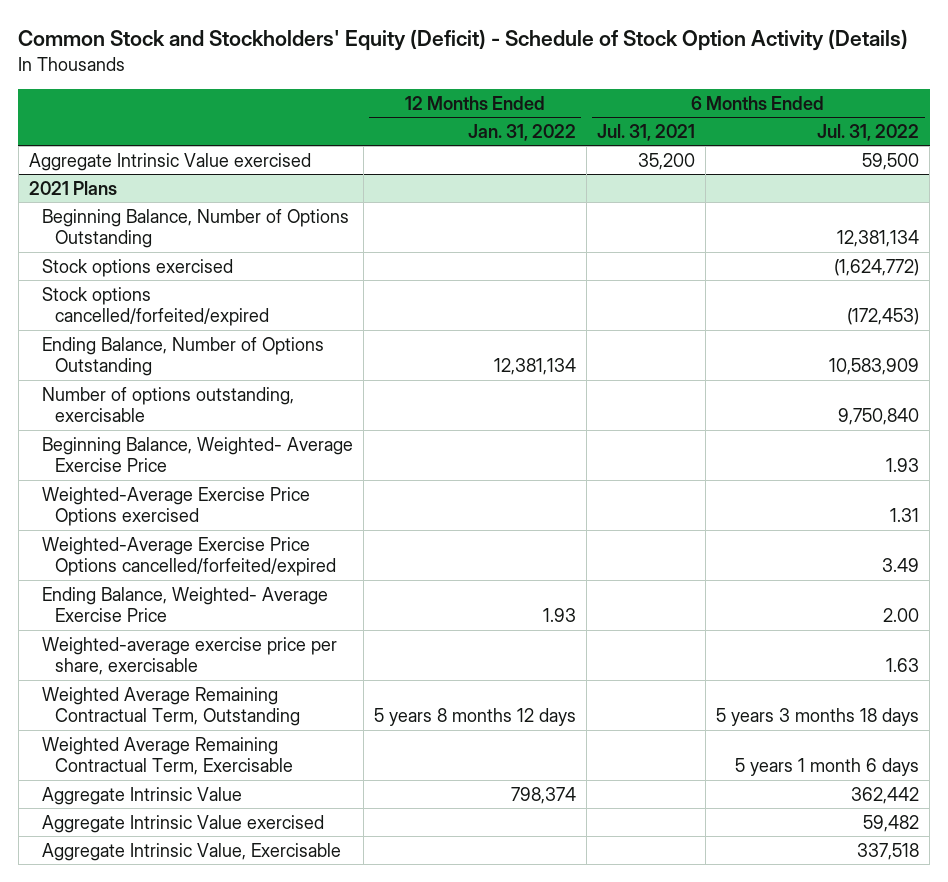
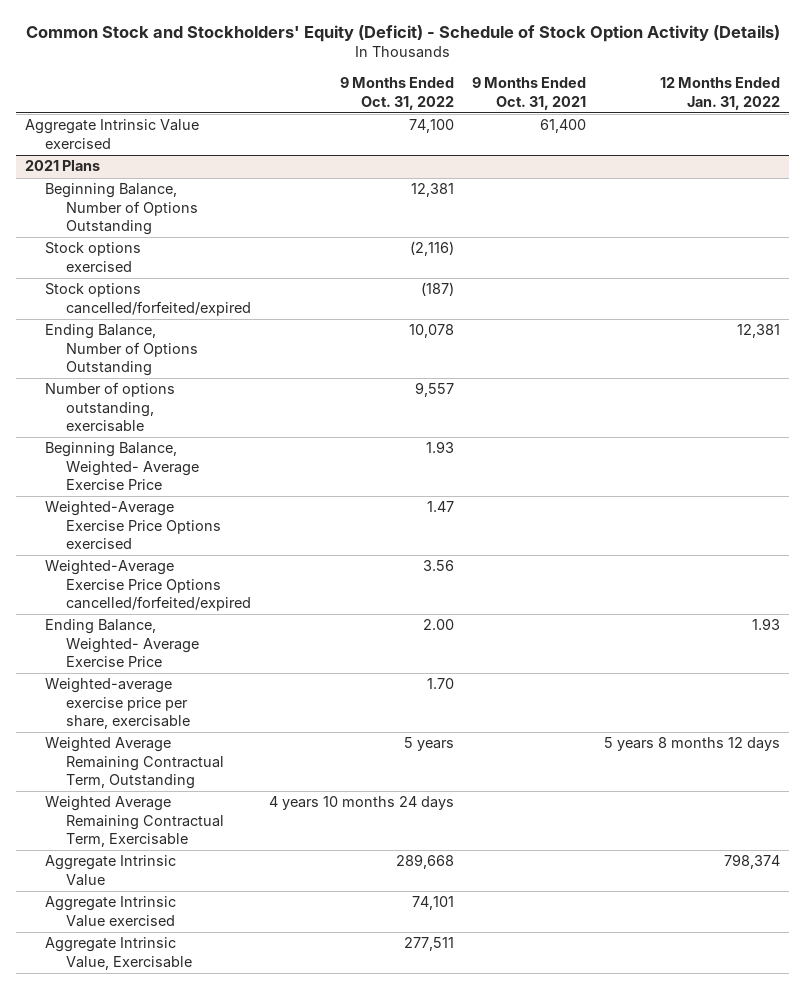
- | 12 Months Ended Jan. 31, 2022 | 6 Months Ended Jul. 31, 2021 | 6 Months Ended Jul. 31, 2022
+ | 9 Months Ended Oct. 31, 2022 | 9 Months Ended Oct. 31, 2021 | 12 Months Ended Jan. 31, 2022
@ 2021 Plans
- Ending Balance, Number of Options Outstanding | 12,381,134 | | 10,583,909
+ Ending Balance, Number of Options Outstanding | 10,078 | | 12,381

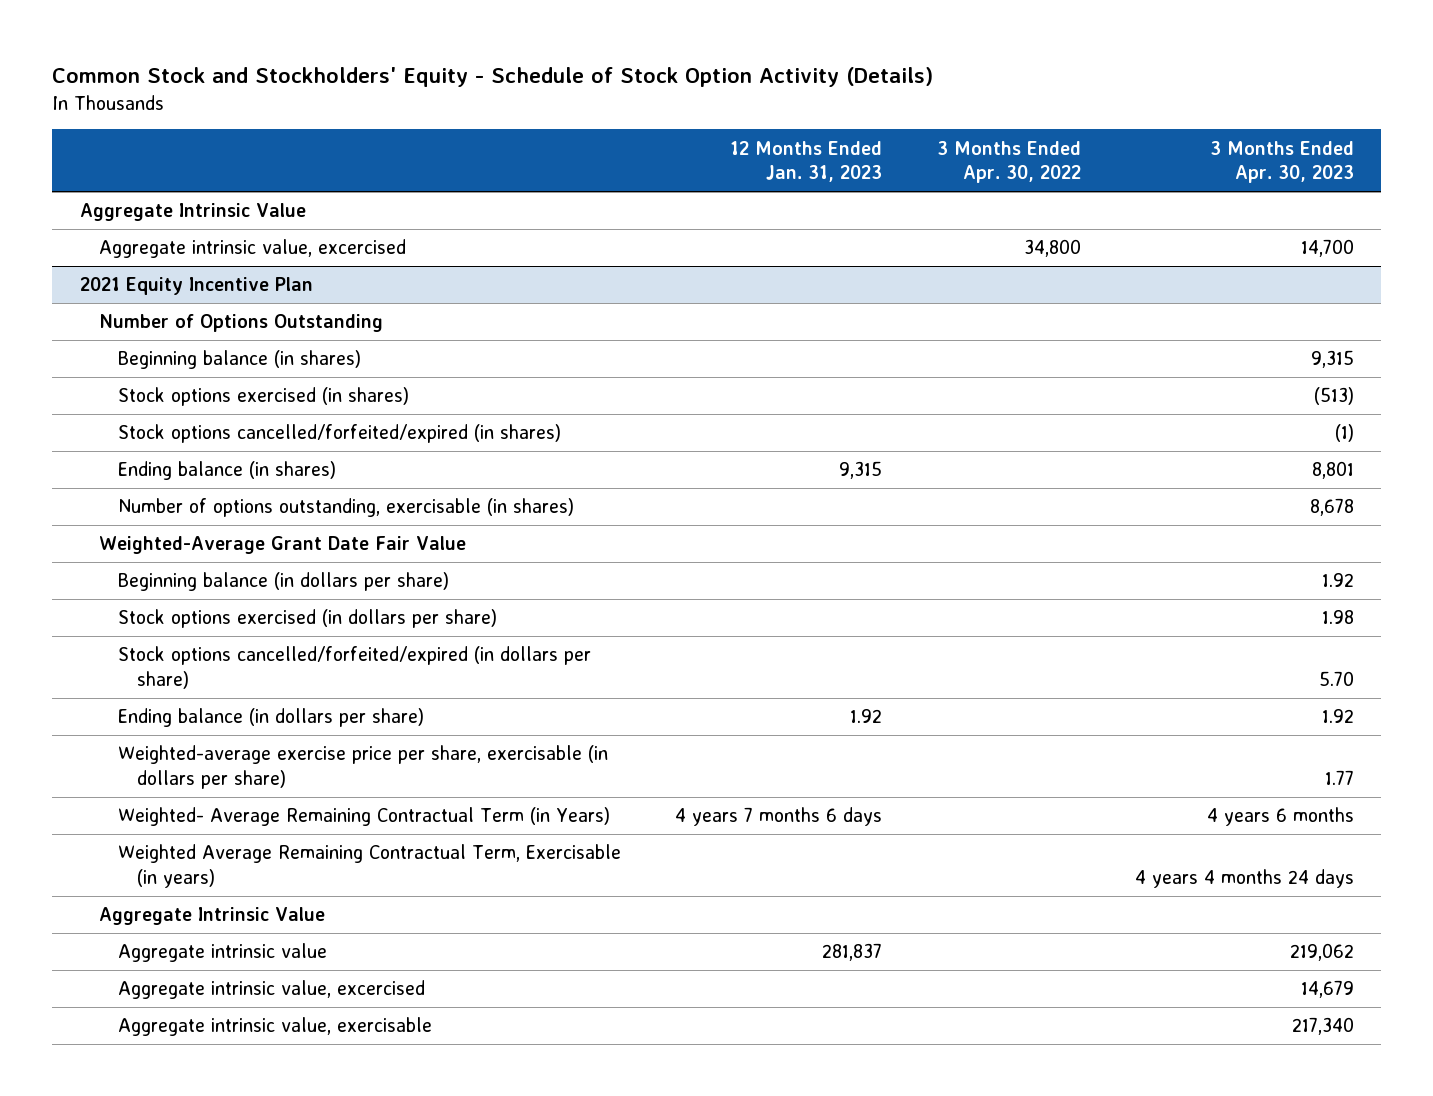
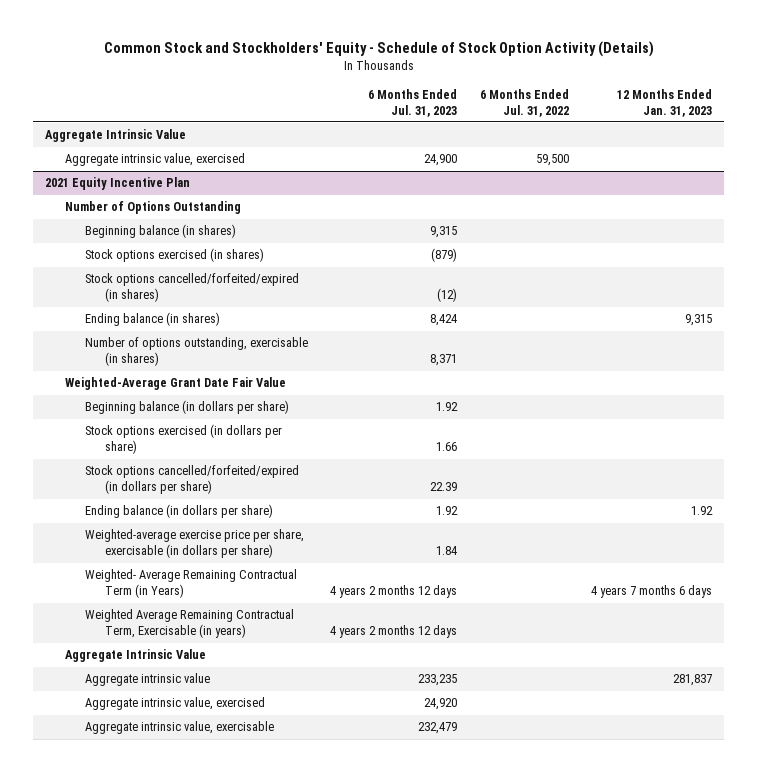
- | 12 Months Ended Jan. 31, 2023 | 3 Months Ended Apr. 30, 2022 | 3 Months Ended Apr. 30, 2023
+ | 6 Months Ended Jul. 31, 2023 | 6 Months Ended Jul. 31, 2022 | 12 Months Ended Jan. 31, 2023
- Aggregate intrinsic value, excercised | | 34,800 | 14,700
+ Aggregate intrinsic value, exercised | 24,900 | 59,500 |
@ 2021 Equity Incentive Plan
- Aggregate intrinsic value, excercised | | | 14,679
+ Aggregate intrinsic value, exercised | 24,920 | |

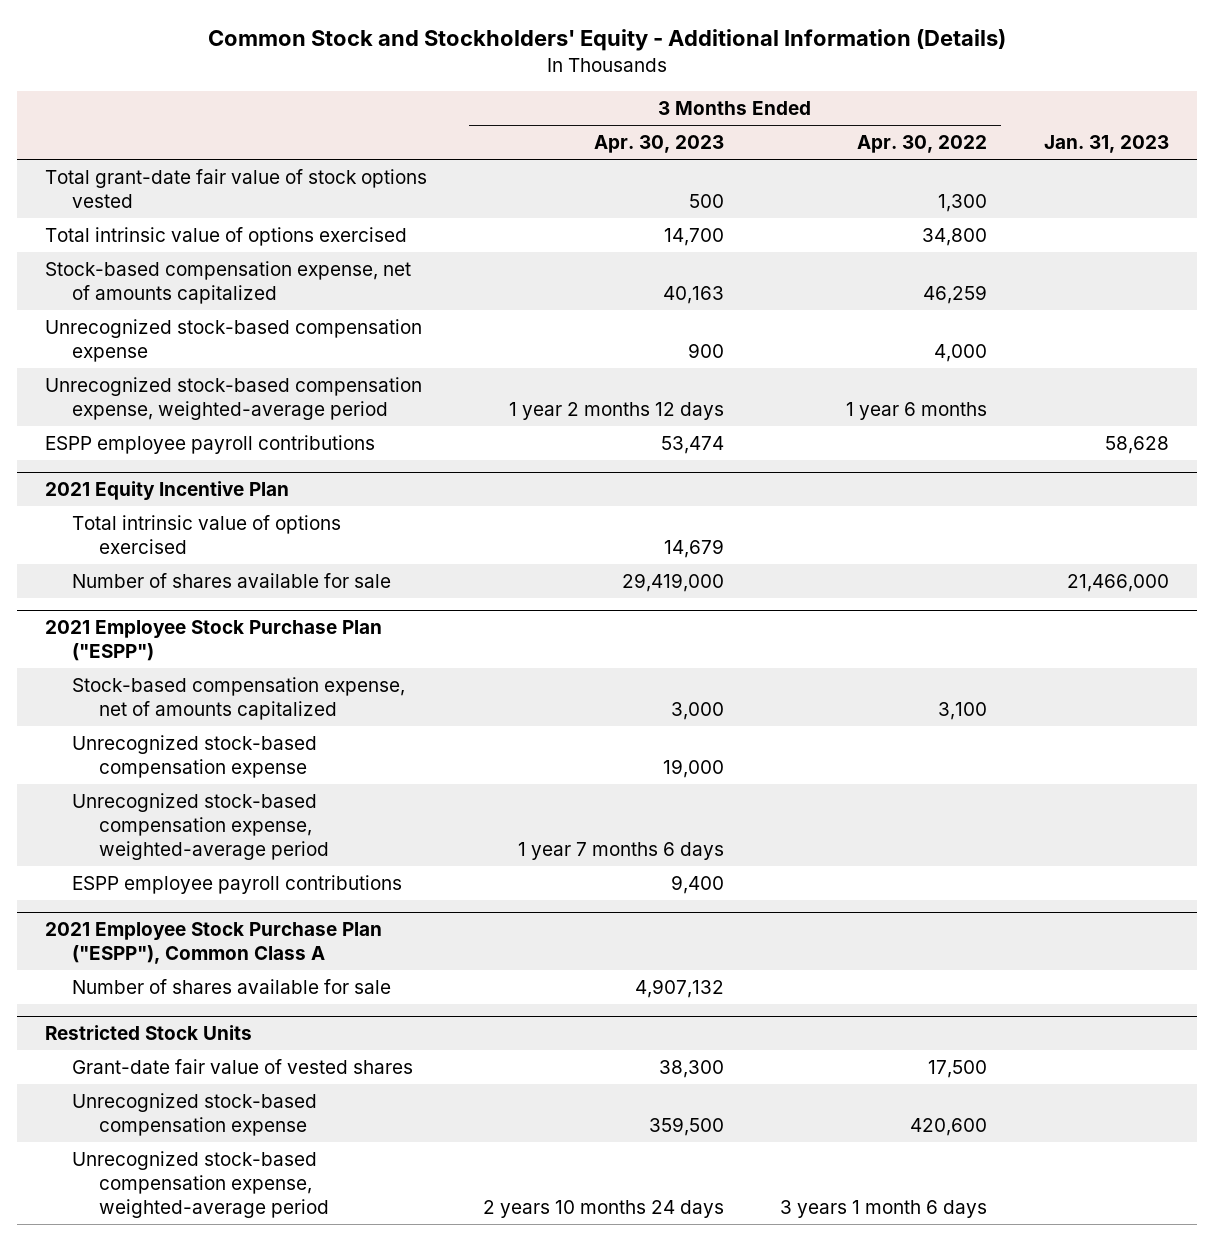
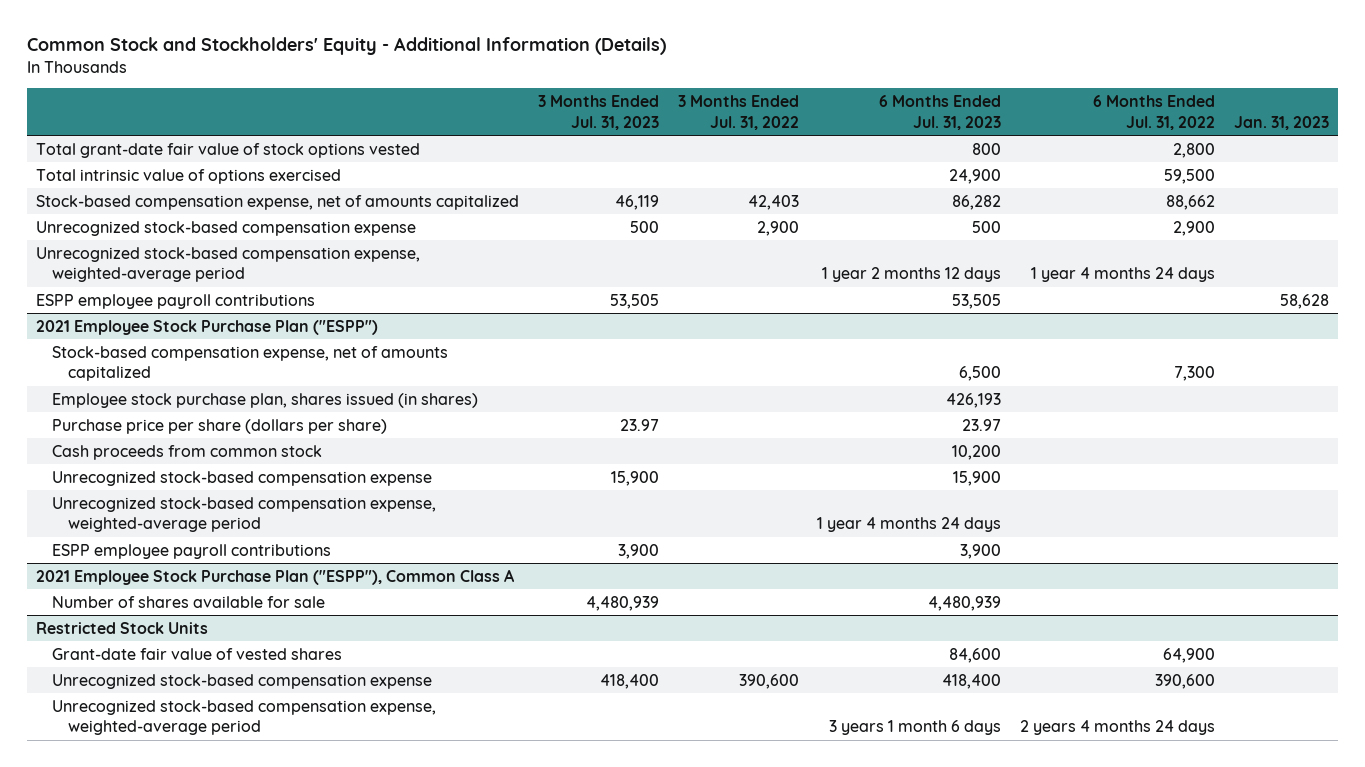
- | 3 Months Ended Apr. 30, 2023 | 3 Months Ended Apr. 30, 2022 | Jan. 31, 2023
+ | 3 Months Ended Jul. 31, 2023 | 3 Months Ended Jul. 31, 2022 | 6 Months Ended Jul. 31, 2023 | 6 Months Ended Jul. 31, 2022 | Jan. 31, 2023
- 2021 Equity Incentive Plan
- Total intrinsic value of options exercised | 14,679 | |
- Number of shares available for sale | 29,419,000 | | 21,466,000
@ 2021 Employee Stock Purchase Plan ("ESPP")
+ Employee stock purchase plan, shares issued (in shares) | | | 426,193 | |
+ Purchase price per share (dollars per share) | 23.97 | | 23.97 | |
+ Cash proceeds from common stock | | | 10,200 | |

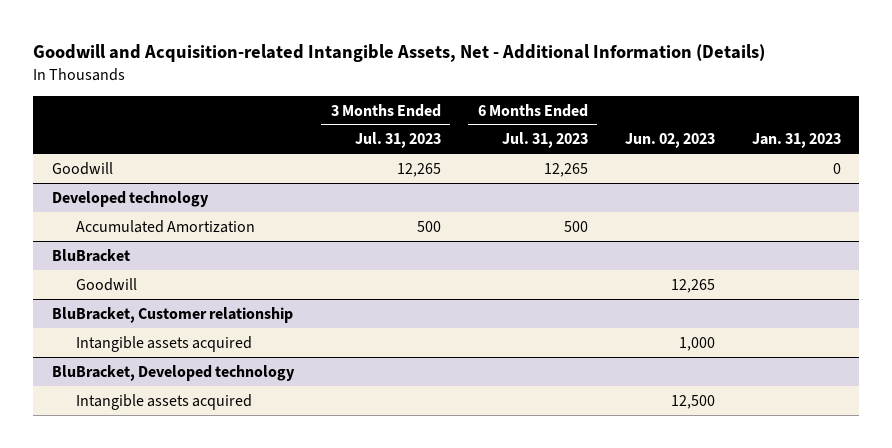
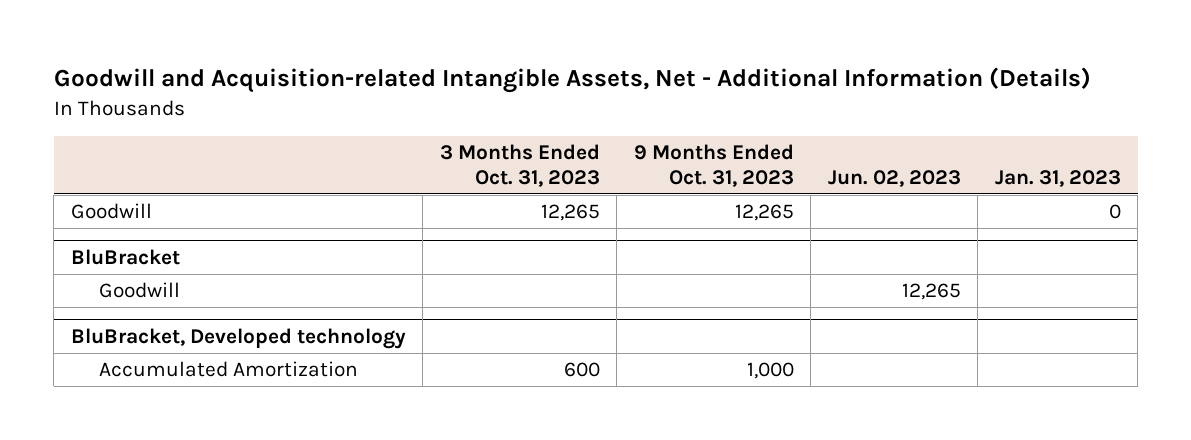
- | 3 Months Ended Jul. 31, 2023 | 6 Months Ended Jul. 31, 2023 | Jun. 02, 2023 | Jan. 31, 2023
+ | 3 Months Ended Oct. 31, 2023 | 9 Months Ended Oct. 31, 2023 | Jun. 02, 2023 | Jan. 31, 2023
- Developed technology
- Accumulated Amortization | 500 | 500 | |
- BluBracket, Customer relationship
- Intangible assets acquired | | | 1,000 |
@ BluBracket, Developed technology
- Intangible assets acquired | | | 12,500 |
+ Accumulated Amortization | 600 | 1,000 | |

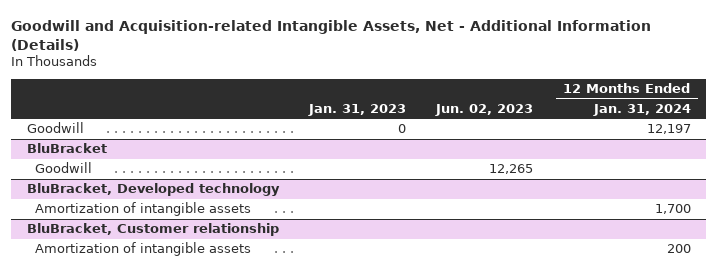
- | 3 Months Ended Oct. 31, 2023 | 9 Months Ended Oct. 31, 2023 | Jun. 02, 2023 | Jan. 31, 2023
+ | Jan. 31, 2023 | Jun. 02, 2023 | 12 Months Ended Jan. 31, 2024
@ BluBracket, Developed technology
- Accumulated Amortization | 600 | 1,000 | |
+ Amortization of intangible assets | | | 1,700
+ BluBracket, Customer relationship
+ Amortization of intangible assets | | | 200

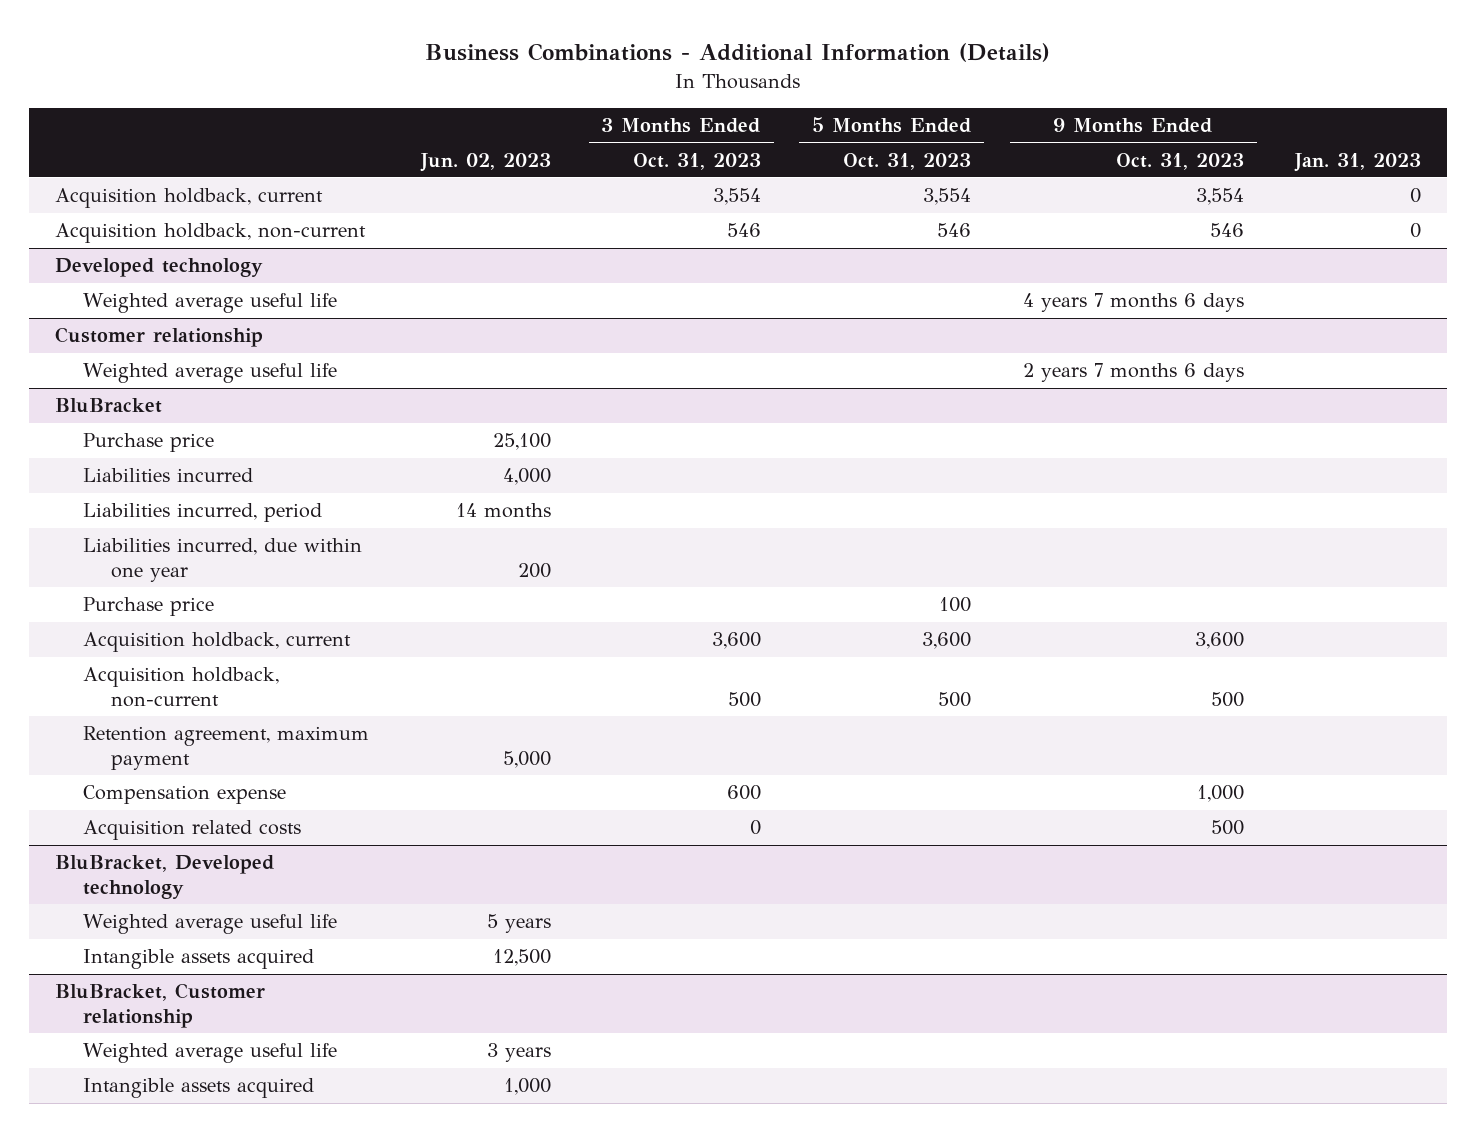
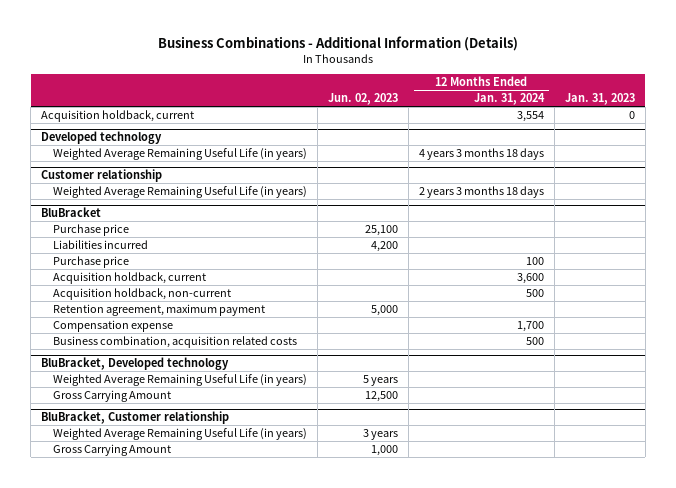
- | Jun. 02, 2023 | 3 Months Ended Oct. 31, 2023 | 5 Months Ended Oct. 31, 2023 | 9 Months Ended Oct. 31, 2023 | Jan. 31, 2023
+ | Jun. 02, 2023 | 12 Months Ended Jan. 31, 2024 | Jan. 31, 2023
- Acquisition holdback, non-current | | 546 | 546 | 546 | 0
@ Developed technology
- Weighted average useful life | | | | 4 years 7 months 6 days |
+ Weighted Average Remaining Useful Life (in years) | | 4 years 3 months 18 days |
@ Customer relationship
- Weighted average useful life | | | | 2 years 7 months 6 days |
+ Weighted Average Remaining Useful Life (in years) | | 2 years 3 months 18 days |
@ BluBracket
- Liabilities incurred | 4,000 | | | |
- Liabilities incurred, period | 14 months | | | |
- Liabilities incurred, due within one year | 200 | | | |
+ Liabilities incurred | 4,200 | |
- Acquisition related costs | | 0 | | 500 |
+ Business combination, acquisition related costs | | 500 |
@ BluBracket, Developed technology
- Weighted average useful life | 5 years | | | |
- Intangible assets acquired | 12,500 | | | |
+ Weighted Average Remaining Useful Life (in years) | 5 years | |
+ Gross Carrying Amount | 12,500 | |
@ BluBracket, Customer relationship
- Weighted average useful life | 3 years | | | |
- Intangible assets acquired | 1,000 | | | |
+ Weighted Average Remaining Useful Life (in years) | 3 years | |
+ Gross Carrying Amount | 1,000 | |

